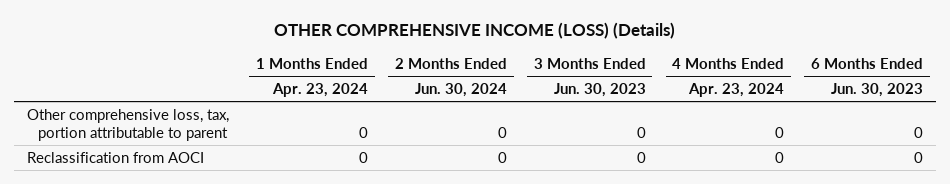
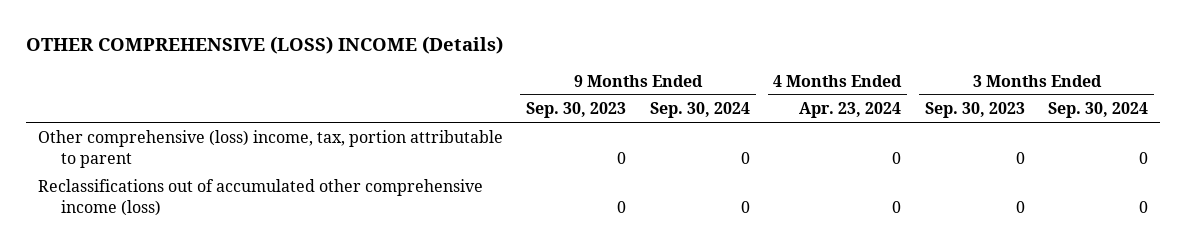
- OTHER COMPREHENSIVE INCOME (LOSS) (Details)
+ OTHER COMPREHENSIVE (LOSS) INCOME (Details)
- | 1 Months Ended Apr. 23, 2024 | 2 Months Ended Jun. 30, 2024 | 3 Months Ended Jun. 30, 2023 | 4 Months Ended Apr. 23, 2024 | 6 Months Ended Jun. 30, 2023
+ | 9 Months Ended Sep. 30, 2023 | 9 Months Ended Sep. 30, 2024 | 4 Months Ended Apr. 23, 2024 | 3 Months Ended Sep. 30, 2023 | 3 Months Ended Sep. 30, 2024
- Other comprehensive loss, tax, portion attributable to parent | 0 | 0 | 0 | 0 | 0
- Reclassification from AOCI | 0 | 0 | 0 | 0 | 0
+ Other comprehensive (loss) income, tax, portion attributable to parent | 0 | 0 | 0 | 0 | 0
+ Reclassifications out of accumulated other comprehensive income (loss) | 0 | 0 | 0 | 0 | 0

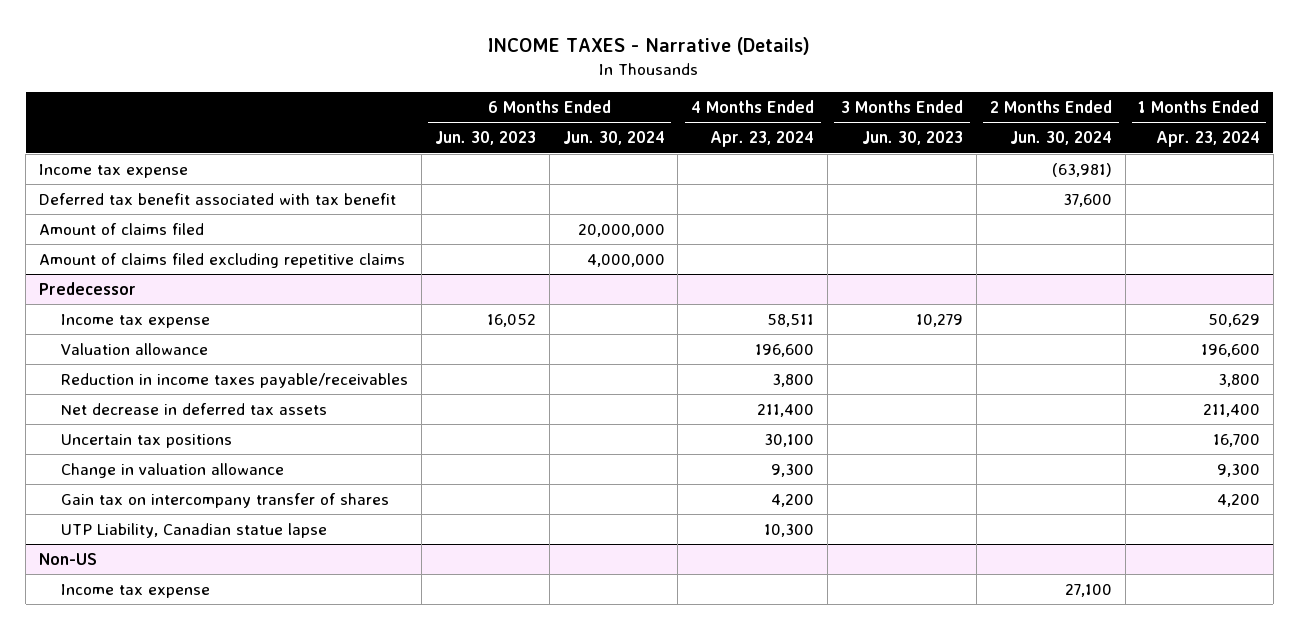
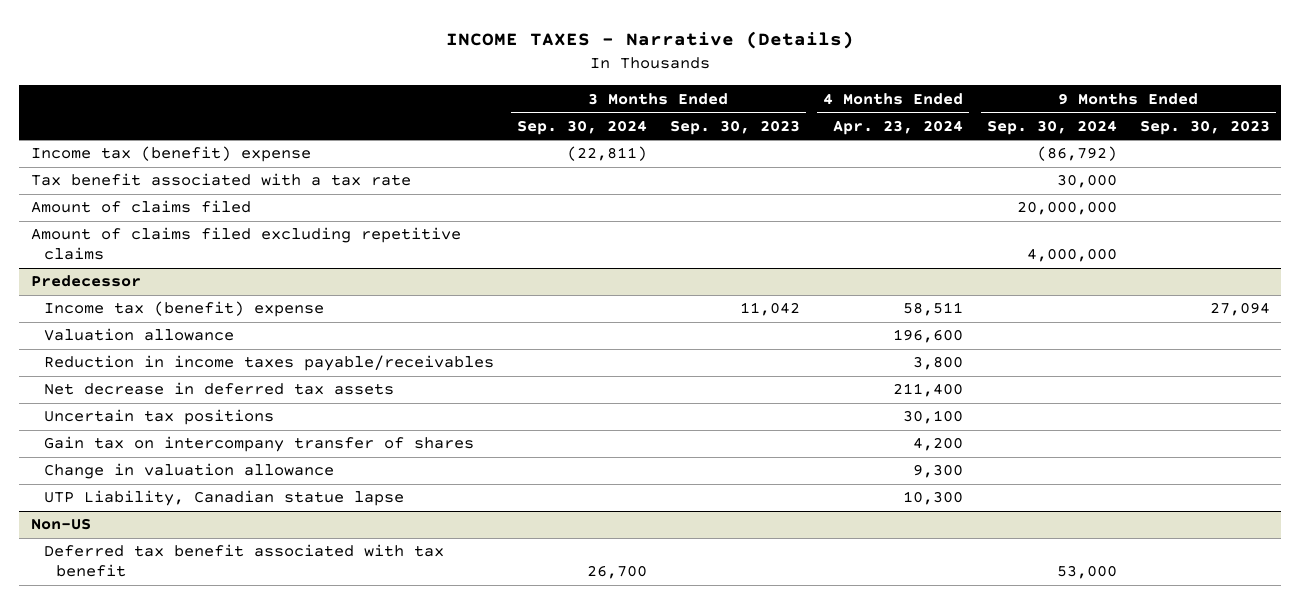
- | 6 Months Ended Jun. 30, 2023 | 6 Months Ended Jun. 30, 2024 | 4 Months Ended Apr. 23, 2024 | 3 Months Ended Jun. 30, 2023 | 2 Months Ended Jun. 30, 2024 | 1 Months Ended Apr. 23, 2024
+ | 3 Months Ended Sep. 30, 2024 | 3 Months Ended Sep. 30, 2023 | 4 Months Ended Apr. 23, 2024 | 9 Months Ended Sep. 30, 2024 | 9 Months Ended Sep. 30, 2023
- Income tax expense | | | | | (63,981) |
- Deferred tax benefit associated with tax benefit | | | | | 37,600 |
+ Income tax (benefit) expense | (22,811) | | | (86,792) |
+ Tax benefit associated with a tax rate | | | | 30,000 |
@ Predecessor
- Income tax expense | 16,052 | | 58,511 | 10,279 | | 50,629
+ Income tax (benefit) expense | | 11,042 | 58,511 | | 27,094
moved down: Change in valuation allowance | | | 9,300 | |
@ Non-US
- Income tax expense | | | | | 27,100 |
+ Deferred tax benefit associated with tax benefit | 26,700 | | | 53,000 |

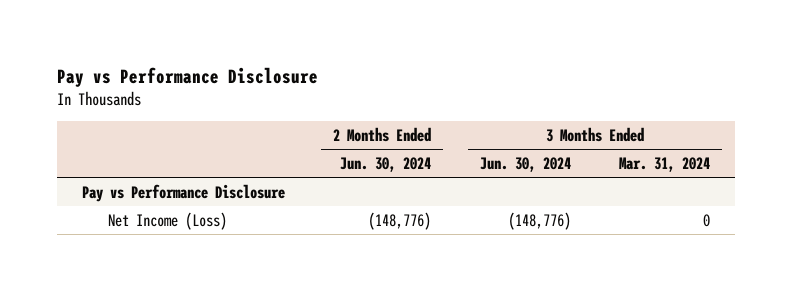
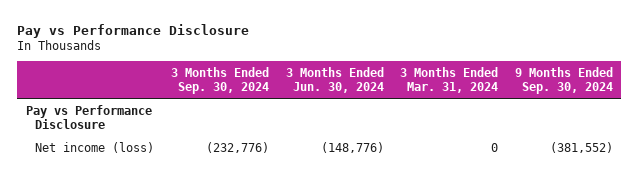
- | 2 Months Ended Jun. 30, 2024 | 3 Months Ended Jun. 30, 2024 | 3 Months Ended Mar. 31, 2024
+ | 3 Months Ended Sep. 30, 2024 | 3 Months Ended Jun. 30, 2024 | 3 Months Ended Mar. 31, 2024 | 9 Months Ended Sep. 30, 2024
- Net Income (Loss) | (148,776) | (148,776) | 0
+ Net income (loss) | (232,776) | (148,776) | 0 | (381,552)

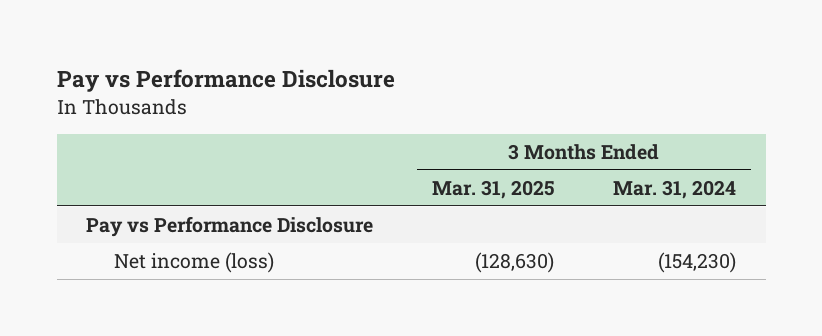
- | 3 Months Ended Sep. 30, 2024 | 3 Months Ended Jun. 30, 2024 | 3 Months Ended Mar. 31, 2024 | 9 Months Ended Sep. 30, 2024
+ | 3 Months Ended Mar. 31, 2025 | 3 Months Ended Mar. 31, 2024
- Net income (loss) | (232,776) | (148,776) | 0 | (381,552)
+ Net income (loss) | (128,630) | (154,230)

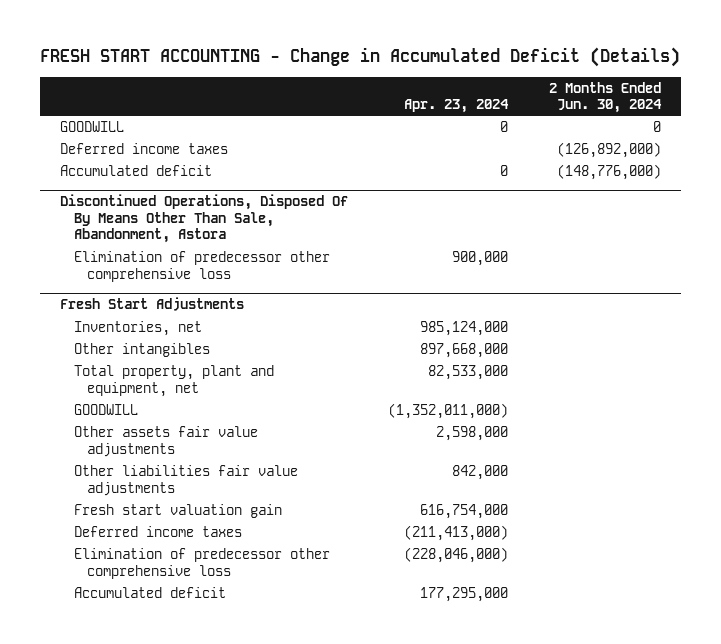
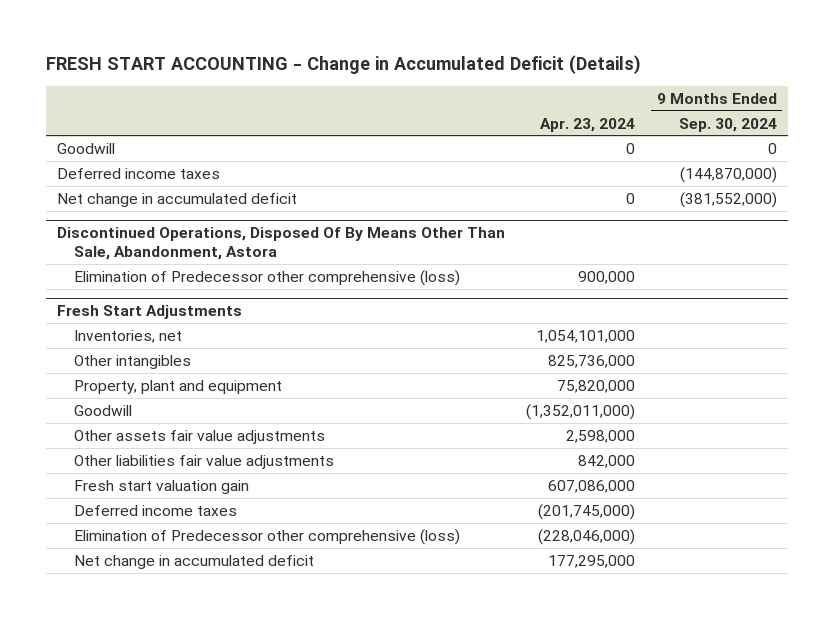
- | Apr. 23, 2024 | 2 Months Ended Jun. 30, 2024
+ | Apr. 23, 2024 | 9 Months Ended Sep. 30, 2024
- GOODWILL | 0 | 0
+ Goodwill | 0 | 0
- Accumulated deficit | 0 | (148,776,000)
+ Net change in accumulated deficit | 0 | (381,552,000)
@ Discontinued Operations, Disposed Of By Means Other Than Sale, Abandonment, Astora
- Elimination of predecessor other comprehensive loss | 900,000 |
+ Elimination of Predecessor other comprehensive (loss) | 900,000 |
@ Fresh Start Adjustments
- Inventories, net | 985,124,000 |
- Other intangibles | 897,668,000 |
- Total property, plant and equipment, net | 82,533,000 |
- GOODWILL | (1,352,011,000) |
+ Inventories, net | 1,054,101,000 |
+ Other intangibles | 825,736,000 |
+ Property, plant and equipment | 75,820,000 |
+ Goodwill | (1,352,011,000) |
- Fresh start valuation gain | 616,754,000 |
- Deferred income taxes | (211,413,000) |
- Elimination of predecessor other comprehensive loss | (228,046,000) |
- Accumulated deficit | 177,295,000 |
+ Fresh start valuation gain | 607,086,000 |
+ Deferred income taxes | (201,745,000) |
+ Elimination of Predecessor other comprehensive (loss) | (228,046,000) |
+ Net change in accumulated deficit | 177,295,000 |

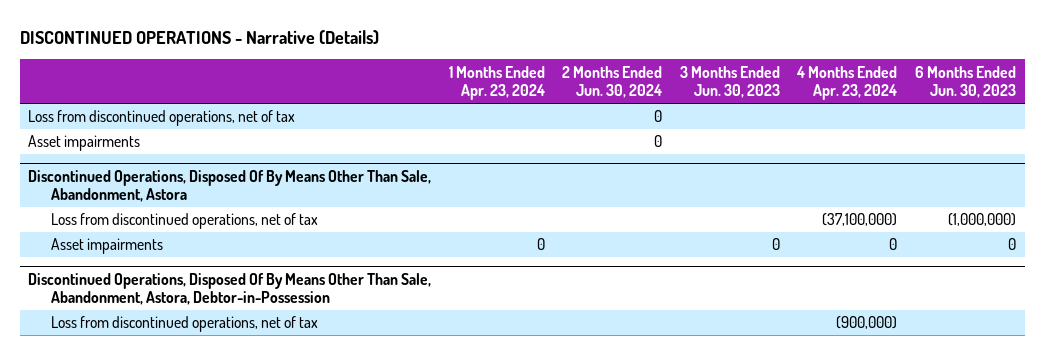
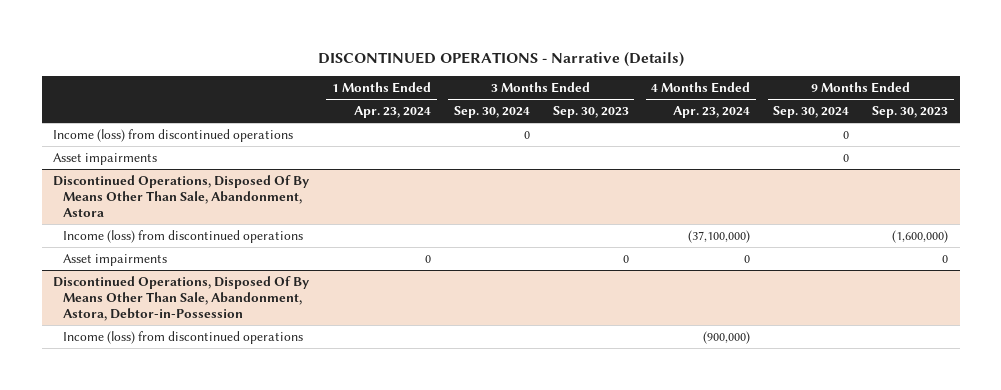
- | 1 Months Ended Apr. 23, 2024 | 2 Months Ended Jun. 30, 2024 | 3 Months Ended Jun. 30, 2023 | 4 Months Ended Apr. 23, 2024 | 6 Months Ended Jun. 30, 2023
+ | 1 Months Ended Apr. 23, 2024 | 3 Months Ended Sep. 30, 2024 | 3 Months Ended Sep. 30, 2023 | 4 Months Ended Apr. 23, 2024 | 9 Months Ended Sep. 30, 2024 | 9 Months Ended Sep. 30, 2023
- Loss from discontinued operations, net of tax | | 0 | | |
+ Income (loss) from discontinued operations | | 0 | | | 0 |
@ Discontinued Operations, Disposed Of By Means Other Than Sale, Abandonment, Astora
- Loss from discontinued operations, net of tax | | | | (37,100,000) | (1,000,000)
+ Income (loss) from discontinued operations | | | | (37,100,000) | | (1,600,000)
@ Discontinued Operations, Disposed Of By Means Other Than Sale, Abandonment, Astora, Debtor-in-Possession
- Loss from discontinued operations, net of tax | | | | (900,000) |
+ Income (loss) from discontinued operations | | | | (900,000) | |

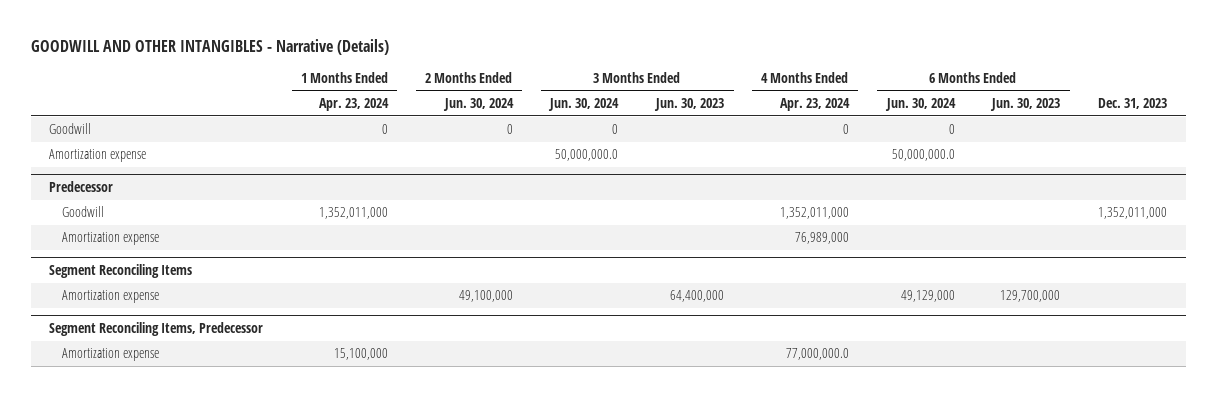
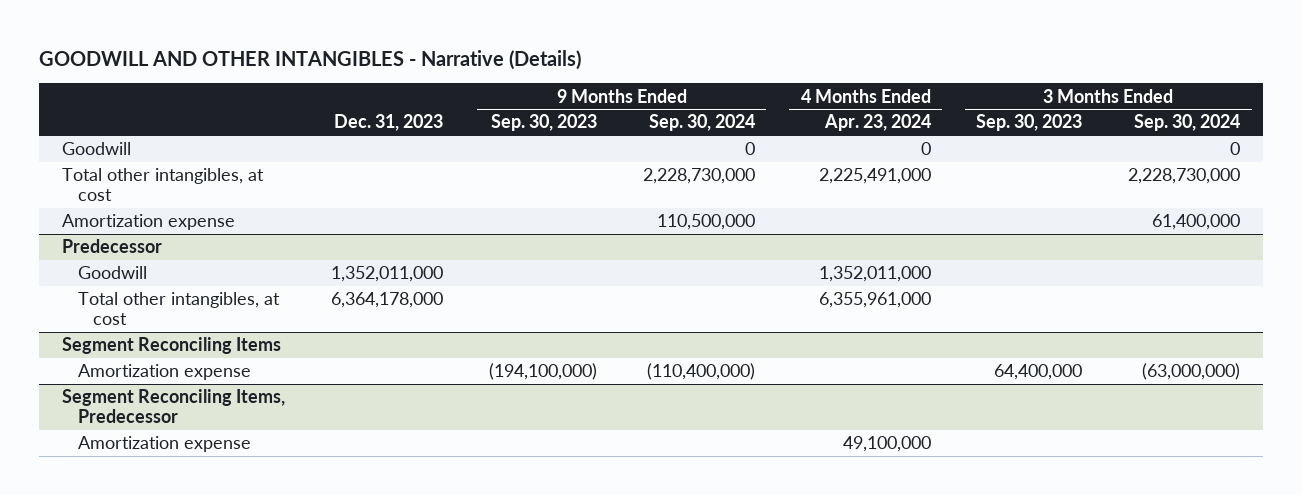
- | 1 Months Ended Apr. 23, 2024 | 2 Months Ended Jun. 30, 2024 | 3 Months Ended Jun. 30, 2024 | 3 Months Ended Jun. 30, 2023 | 4 Months Ended Apr. 23, 2024 | 6 Months Ended Jun. 30, 2024 | 6 Months Ended Jun. 30, 2023 | Dec. 31, 2023
+ | Dec. 31, 2023 | 9 Months Ended Sep. 30, 2023 | 9 Months Ended Sep. 30, 2024 | 4 Months Ended Apr. 23, 2024 | 3 Months Ended Sep. 30, 2023 | 3 Months Ended Sep. 30, 2024
+ Total other intangibles, at cost | | | 2,228,730,000 | 2,225,491,000 | | 2,228,730,000
@ Predecessor
- Amortization expense | | | | | 76,989,000 | | |
+ Total other intangibles, at cost | 6,364,178,000 | | | 6,355,961,000 | |
@ Segment Reconciling Items, Predecessor
- Amortization expense | 15,100,000 | | | | 77,000,000.0 | | |
+ Amortization expense | | | | 49,100,000 | |

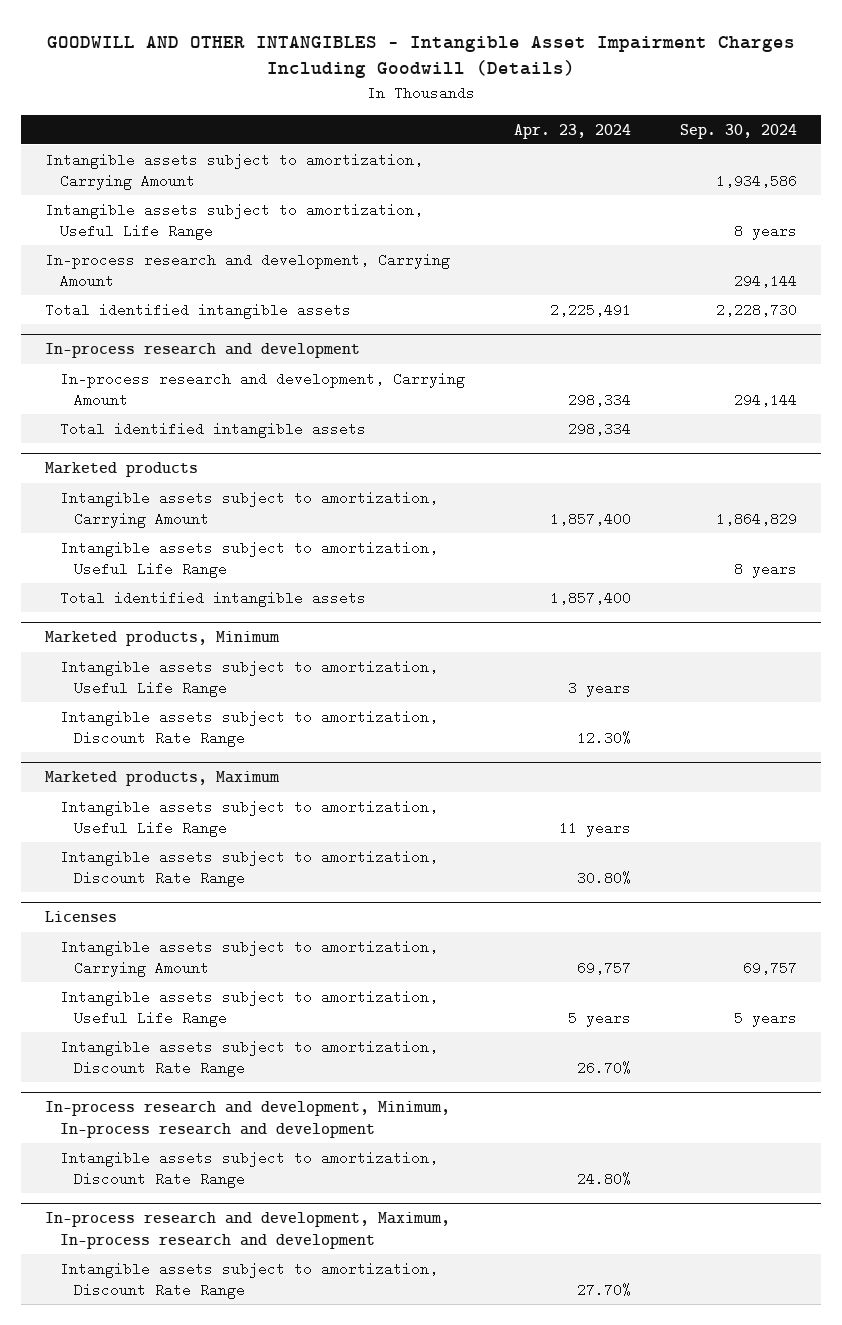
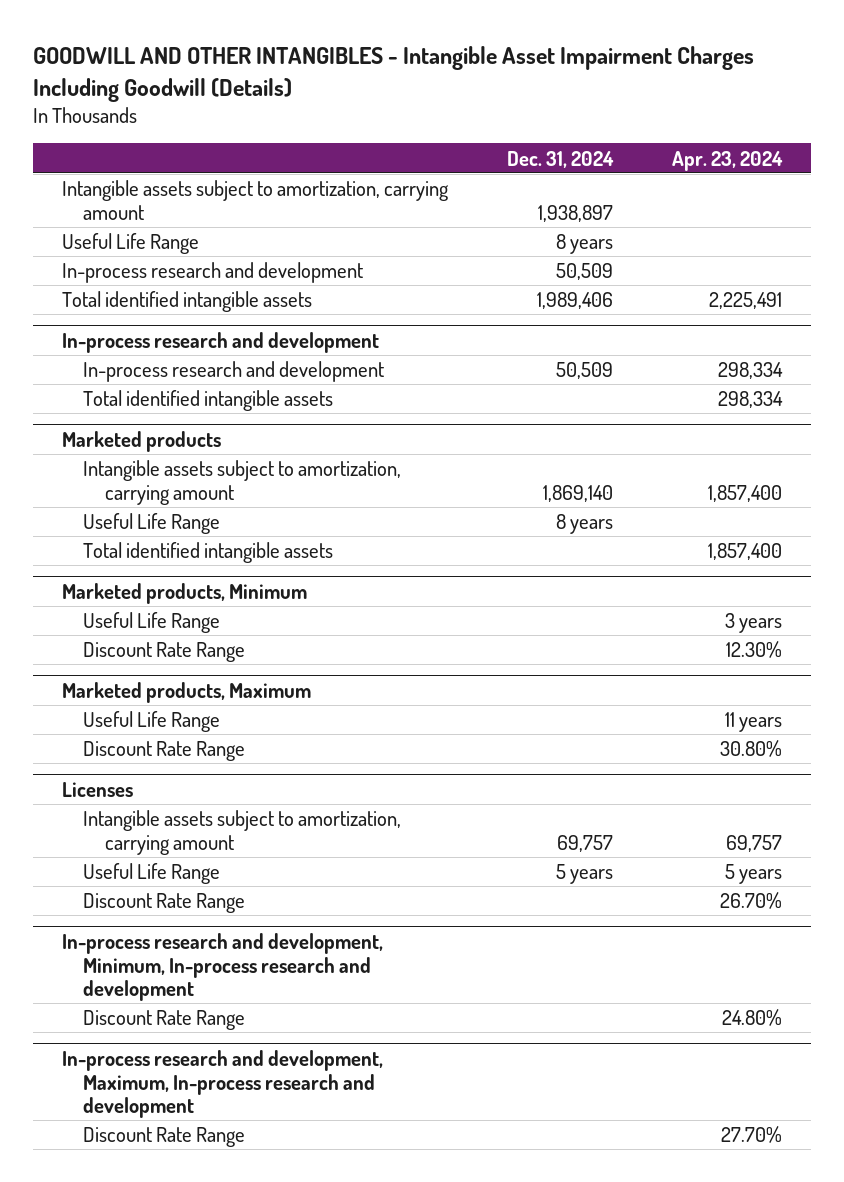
- | Apr. 23, 2024 | Sep. 30, 2024
+ | Dec. 31, 2024 | Apr. 23, 2024
- Intangible assets subject to amortization, Carrying Amount | | 1,934,586
- Intangible assets subject to amortization, Useful Life Range | | 8 years
- In-process research and development, Carrying Amount | | 294,144
+ Intangible assets subject to amortization, carrying amount | 1,938,897 |
+ Useful Life Range | 8 years |
+ In-process research and development | 50,509 |
@ In-process research and development
- In-process research and development, Carrying Amount | 298,334 | 294,144
+ In-process research and development | 50,509 | 298,334
@ Marketed products
- Intangible assets subject to amortization, Carrying Amount | 1,857,400 | 1,864,829
- Intangible assets subject to amortization, Useful Life Range | | 8 years
+ Intangible assets subject to amortization, carrying amount | 1,869,140 | 1,857,400
+ Useful Life Range | 8 years |
@ Marketed products, Minimum
- Intangible assets subject to amortization, Useful Life Range | 3 years |
- Intangible assets subject to amortization, Discount Rate Range | 12.30% |
+ Useful Life Range | | 3 years
+ Discount Rate Range | | 12.30%
@ Marketed products, Maximum
- Intangible assets subject to amortization, Useful Life Range | 11 years |
- Intangible assets subject to amortization, Discount Rate Range | 30.80% |
+ Useful Life Range | | 11 years
+ Discount Rate Range | | 30.80%
@ Licenses
- Intangible assets subject to amortization, Carrying Amount | 69,757 | 69,757
- Intangible assets subject to amortization, Useful Life Range | 5 years | 5 years
- Intangible assets subject to amortization, Discount Rate Range | 26.70% |
+ Intangible assets subject to amortization, carrying amount | 69,757 | 69,757
+ Useful Life Range | 5 years | 5 years
+ Discount Rate Range | | 26.70%
@ In-process research and development, Minimum, In-process research and development
- Intangible assets subject to amortization, Discount Rate Range | 24.80% |
+ Discount Rate Range | | 24.80%
@ In-process research and development, Maximum, In-process research and development
- Intangible assets subject to amortization, Discount Rate Range | 27.70% |
+ Discount Rate Range | | 27.70%

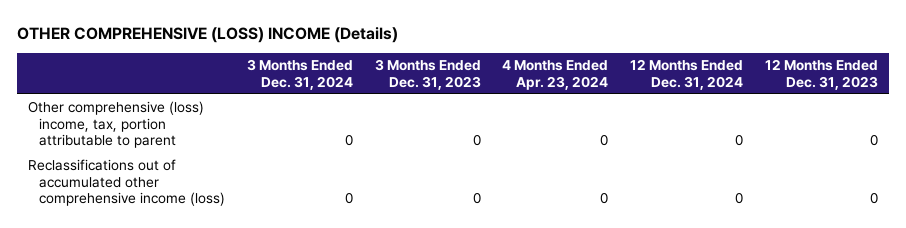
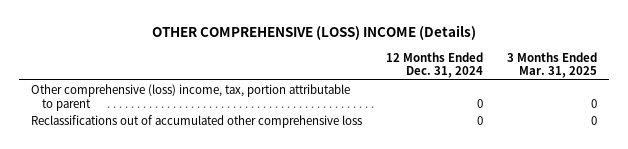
- | 3 Months Ended Dec. 31, 2024 | 3 Months Ended Dec. 31, 2023 | 4 Months Ended Apr. 23, 2024 | 12 Months Ended Dec. 31, 2024 | 12 Months Ended Dec. 31, 2023
+ | 12 Months Ended Dec. 31, 2024 | 3 Months Ended Mar. 31, 2025
- Reclassifications out of accumulated other comprehensive income (loss) | 0 | 0 | 0 | 0 | 0
+ Reclassifications out of accumulated other comprehensive loss | 0 | 0

